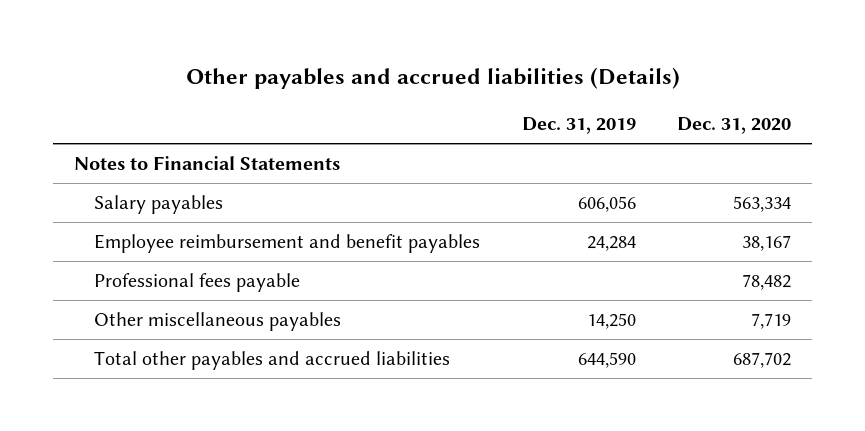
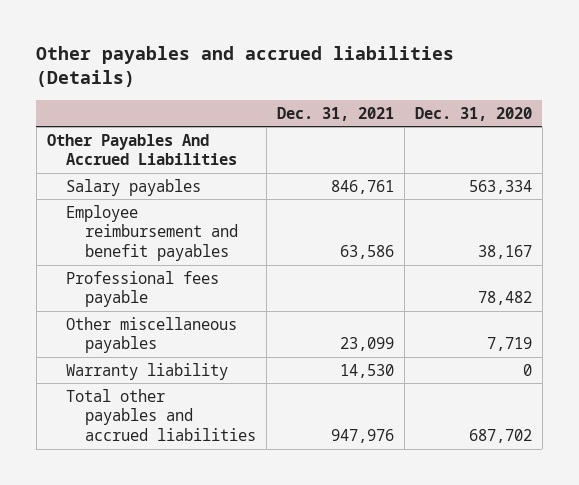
- | Dec. 31, 2019 | Dec. 31, 2020
+ | Dec. 31, 2021 | Dec. 31, 2020
- Notes to Financial Statements
+ Other Payables And Accrued Liabilities
+ Warranty liability | 14,530 | 0

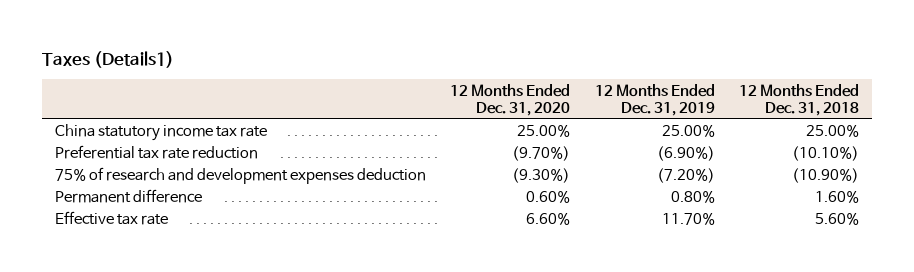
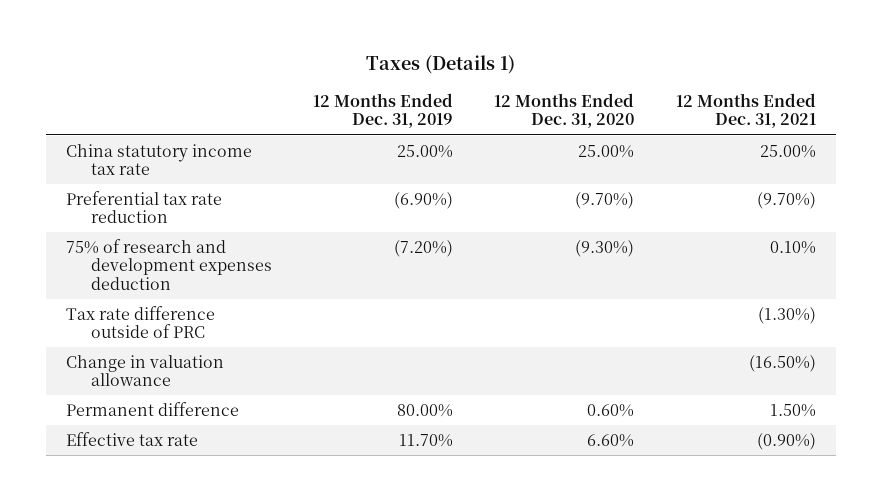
- Taxes (Details1)
+ Taxes (Details 1)
- | 12 Months Ended Dec. 31, 2020 | 12 Months Ended Dec. 31, 2019 | 12 Months Ended Dec. 31, 2018
+ | 12 Months Ended Dec. 31, 2019 | 12 Months Ended Dec. 31, 2020 | 12 Months Ended Dec. 31, 2021
- Permanent difference | 0.60% | 0.80% | 1.60%
+ Tax rate difference outside of PRC | | | (1.30%)
+ Change in valuation allowance | | | (16.50%)
+ Permanent difference | 80.00% | 0.60% | 1.50%

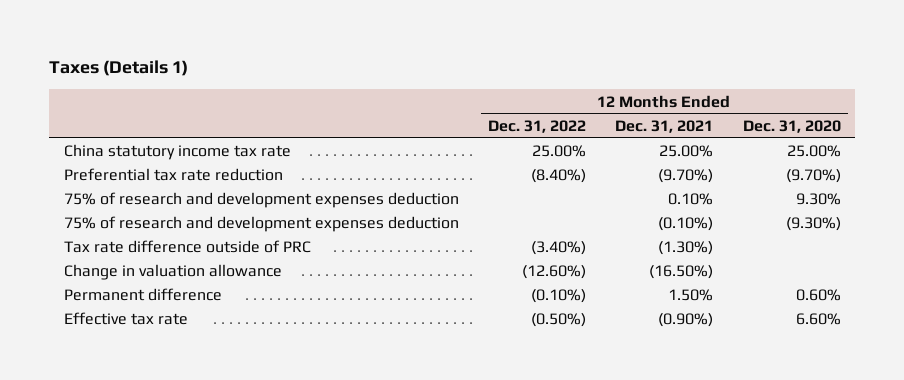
- | 12 Months Ended Dec. 31, 2019 | 12 Months Ended Dec. 31, 2020 | 12 Months Ended Dec. 31, 2021
+ | 12 Months Ended Dec. 31, 2022 | 12 Months Ended Dec. 31, 2021 | 12 Months Ended Dec. 31, 2020
- 75% of research and development expenses deduction | (7.20%) | (9.30%) | 0.10%
+ 75% of research and development expenses deduction | | 0.10% | 9.30%
+ 75% of research and development expenses deduction | | (0.10%) | (9.30%)

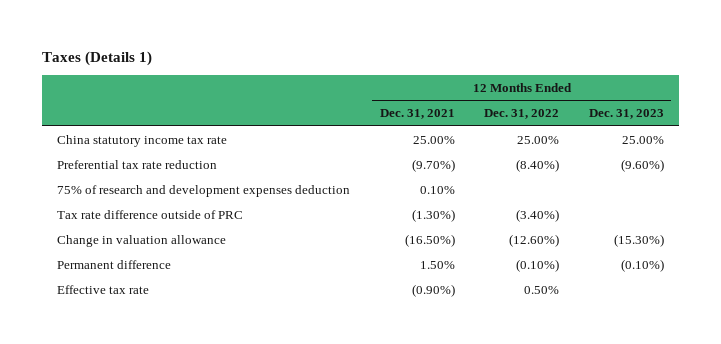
- | 12 Months Ended Dec. 31, 2022 | 12 Months Ended Dec. 31, 2021 | 12 Months Ended Dec. 31, 2020
+ | 12 Months Ended Dec. 31, 2021 | 12 Months Ended Dec. 31, 2022 | 12 Months Ended Dec. 31, 2023
- 75% of research and development expenses deduction | | (0.10%) | (9.30%)
- Effective tax rate | (0.50%) | (0.90%) | 6.60%
+ Effective tax rate | (0.90%) | 0.50% |

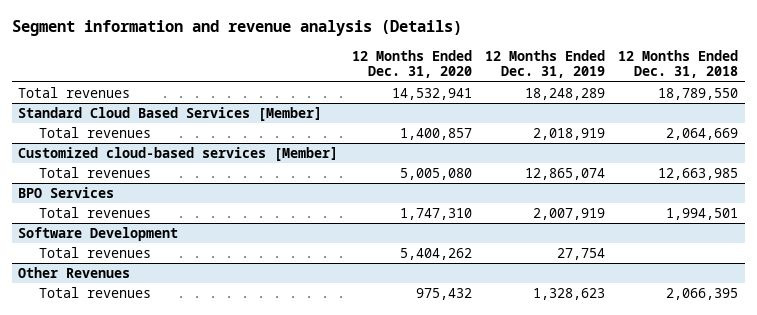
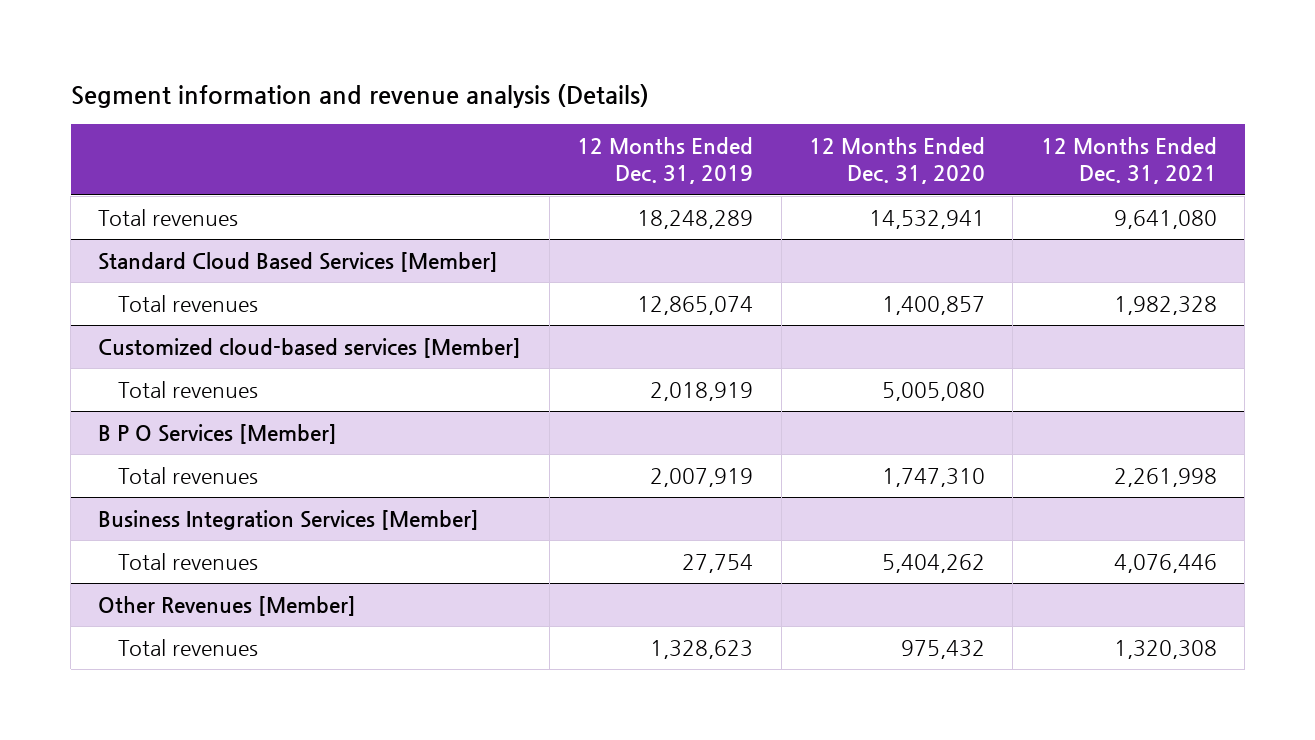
- | 12 Months Ended Dec. 31, 2020 | 12 Months Ended Dec. 31, 2019 | 12 Months Ended Dec. 31, 2018
+ | 12 Months Ended Dec. 31, 2019 | 12 Months Ended Dec. 31, 2020 | 12 Months Ended Dec. 31, 2021
@ Standard Cloud Based Services [Member]
- Total revenues | 1,400,857 | 2,018,919 | 2,064,669
+ Total revenues | 12,865,074 | 1,400,857 | 1,982,328
@ Customized cloud-based services [Member]
- Total revenues | 5,005,080 | 12,865,074 | 12,663,985
- BPO Services
@ Customized cloud-based services [Member]
+ Total revenues | 2,018,919 | 5,005,080 |
+ B P O Services [Member]
- Software Development
+ Business Integration Services [Member]
- Other Revenues
+ Other Revenues [Member]

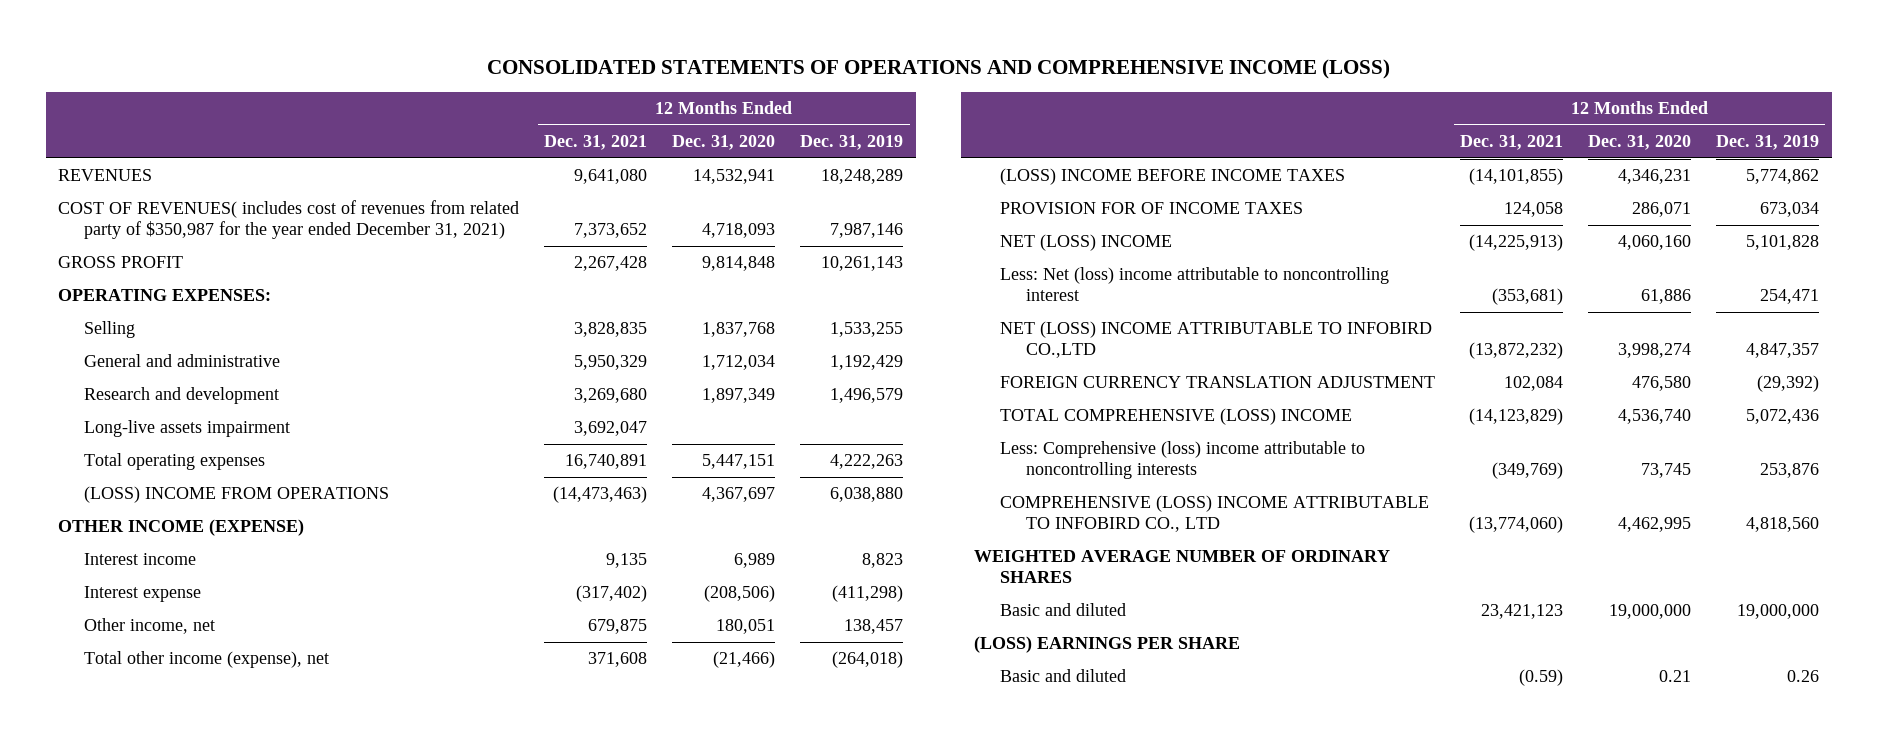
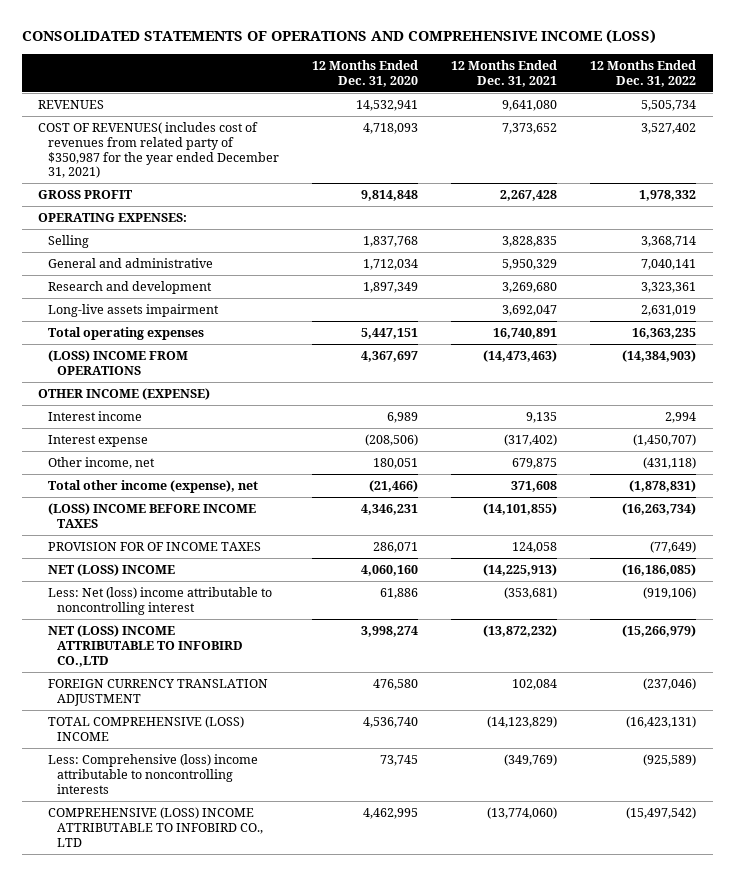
- | 12 Months Ended Dec. 31, 2021 | 12 Months Ended Dec. 31, 2020 | 12 Months Ended Dec. 31, 2019
+ | 12 Months Ended Dec. 31, 2020 | 12 Months Ended Dec. 31, 2021 | 12 Months Ended Dec. 31, 2022
- WEIGHTED AVERAGE NUMBER OF ORDINARY SHARES
- Basic and diluted | 23,421,123 | 19,000,000 | 19,000,000
- (LOSS) EARNINGS PER SHARE
- Basic and diluted | (0.59) | 0.21 | 0.26

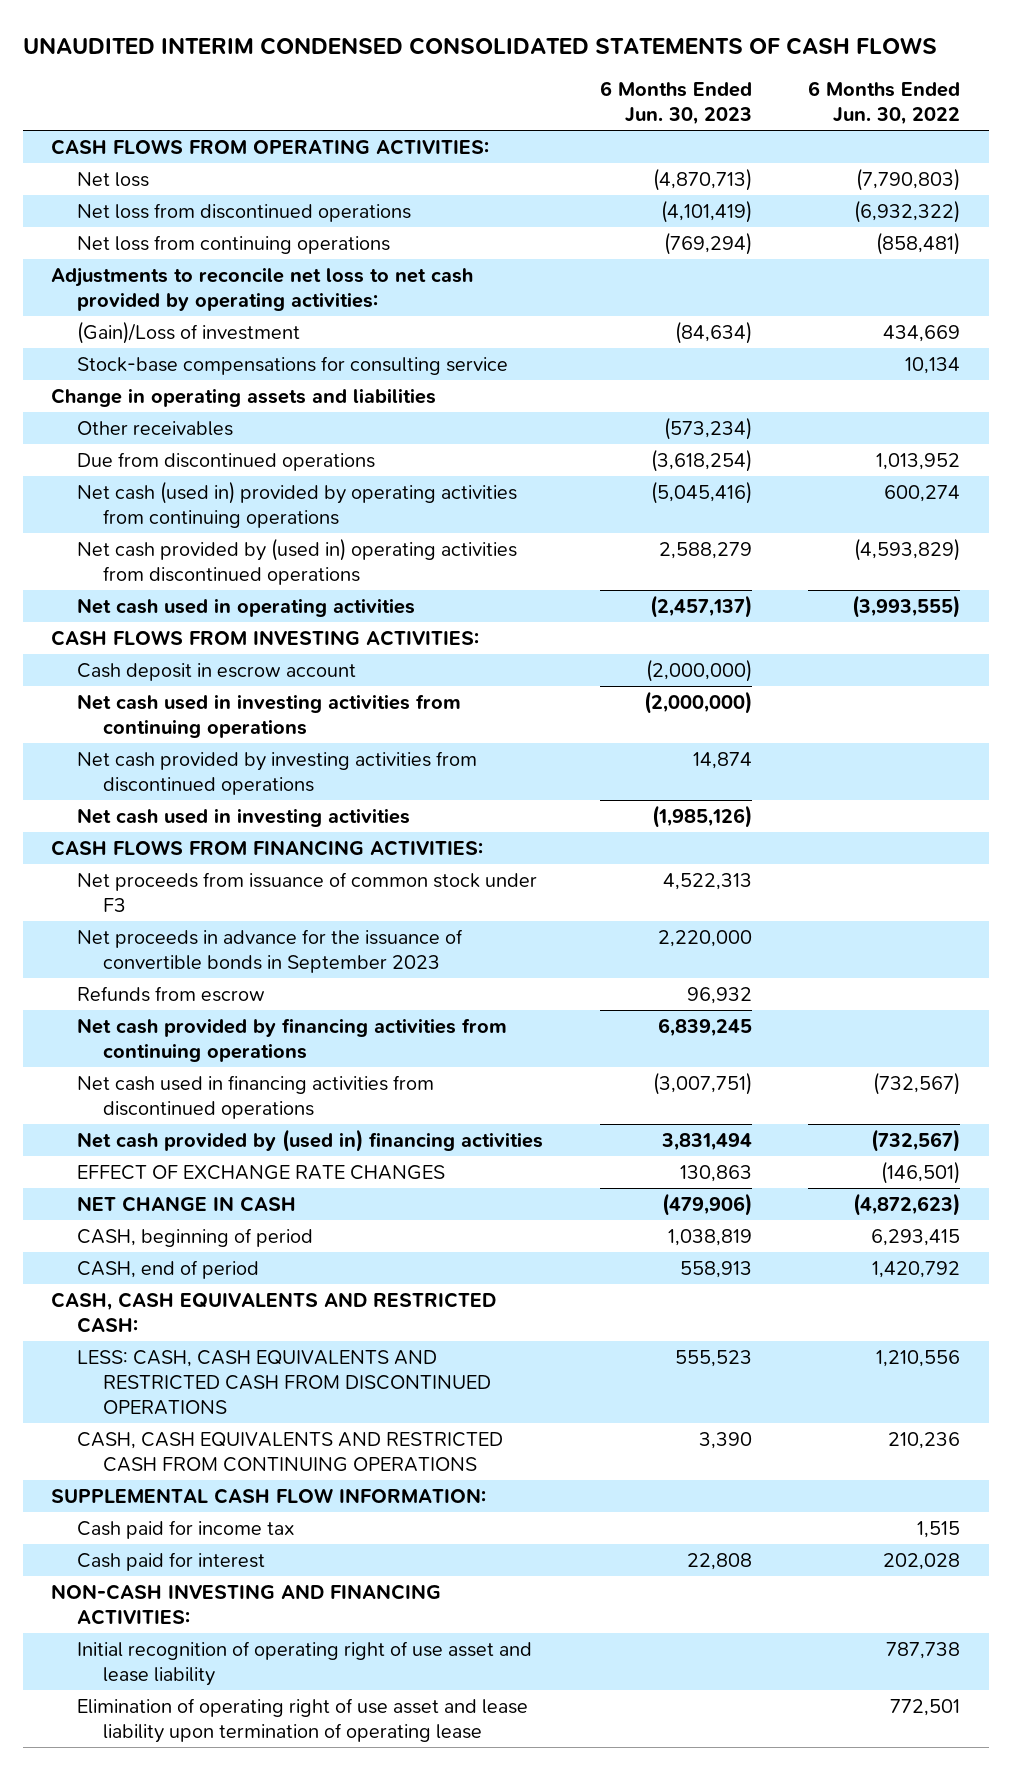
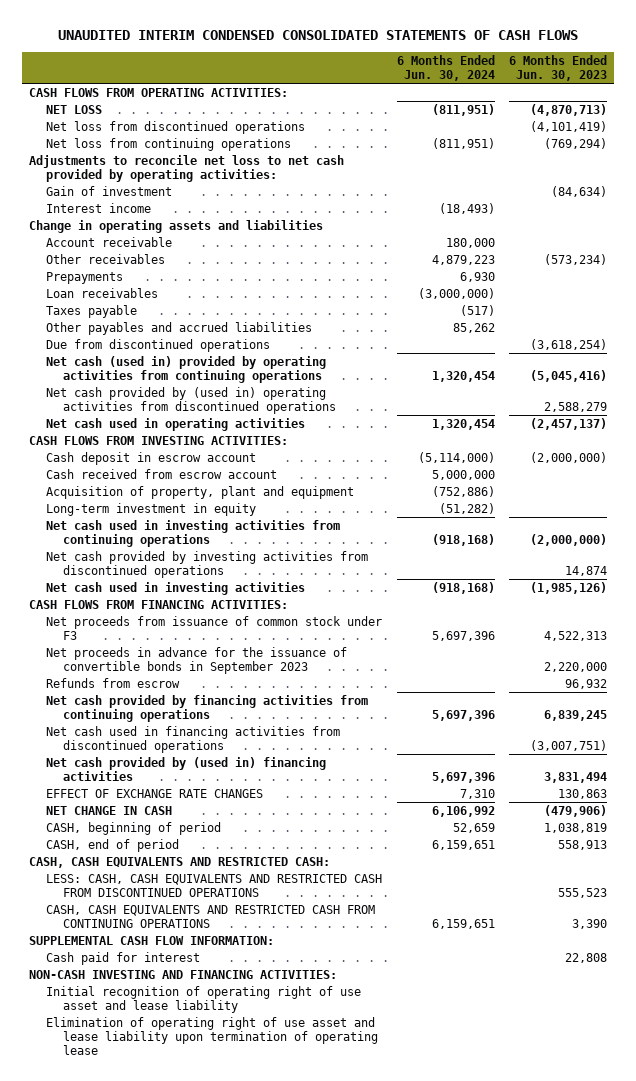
- | 6 Months Ended Jun. 30, 2023 | 6 Months Ended Jun. 30, 2022
+ | 6 Months Ended Jun. 30, 2024 | 6 Months Ended Jun. 30, 2023
- Net loss | (4,870,713) | (7,790,803)
+ NET LOSS | (811,951) | (4,870,713)
- (Gain)/Loss of investment | (84,634) | 434,669
- Stock-base compensations for consulting service | | 10,134
+ Gain of investment | | (84,634)
+ Interest income | (18,493) |
+ Account receivable | 180,000 |
+ Prepayments | 6,930 |
+ Loan receivables | (3,000,000) |
+ Taxes payable | (517) |
+ Other payables and accrued liabilities | 85,262 |
+ Cash received from escrow account | 5,000,000 |
+ Acquisition of property, plant and equipment | (752,886) |
+ Long-term investment in equity | (51,282) |
- Cash paid for income tax | | 1,515

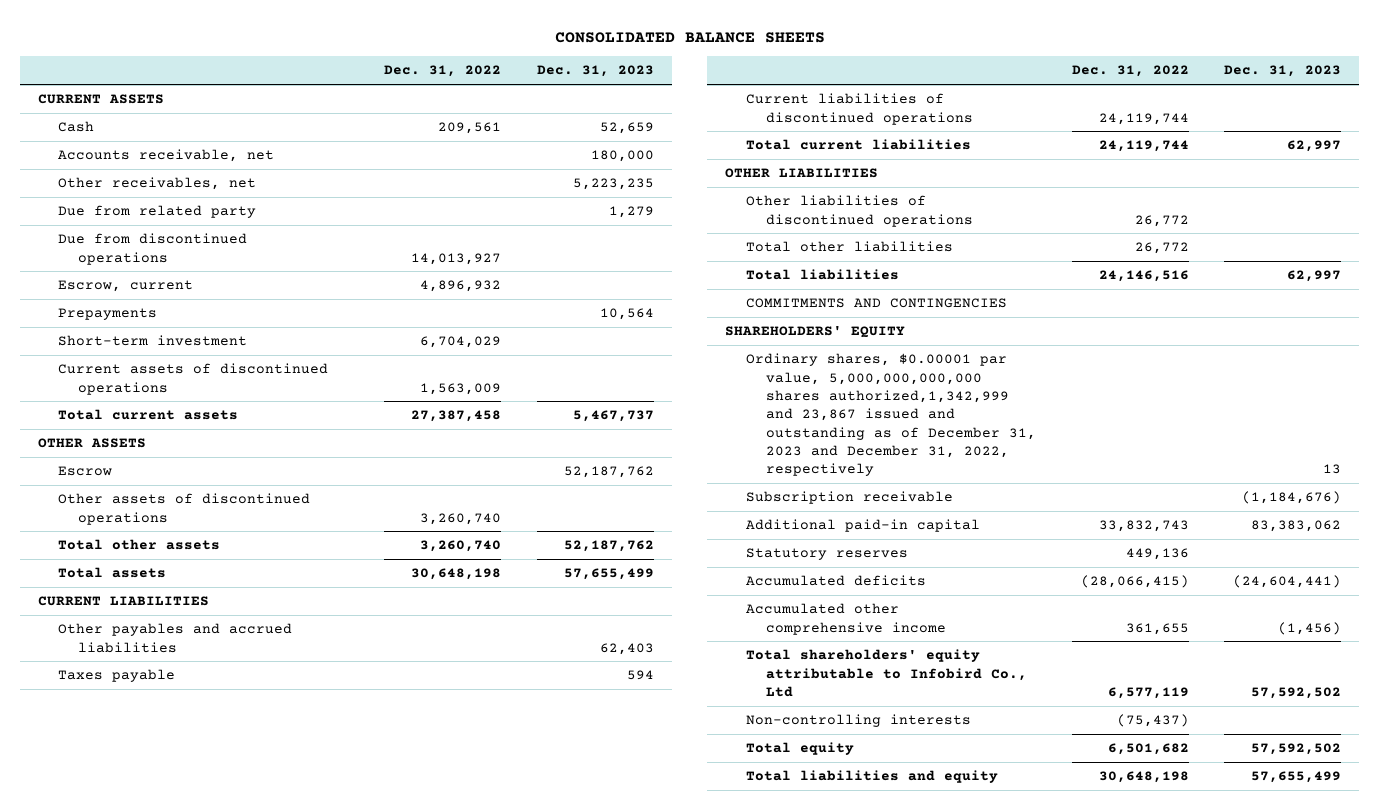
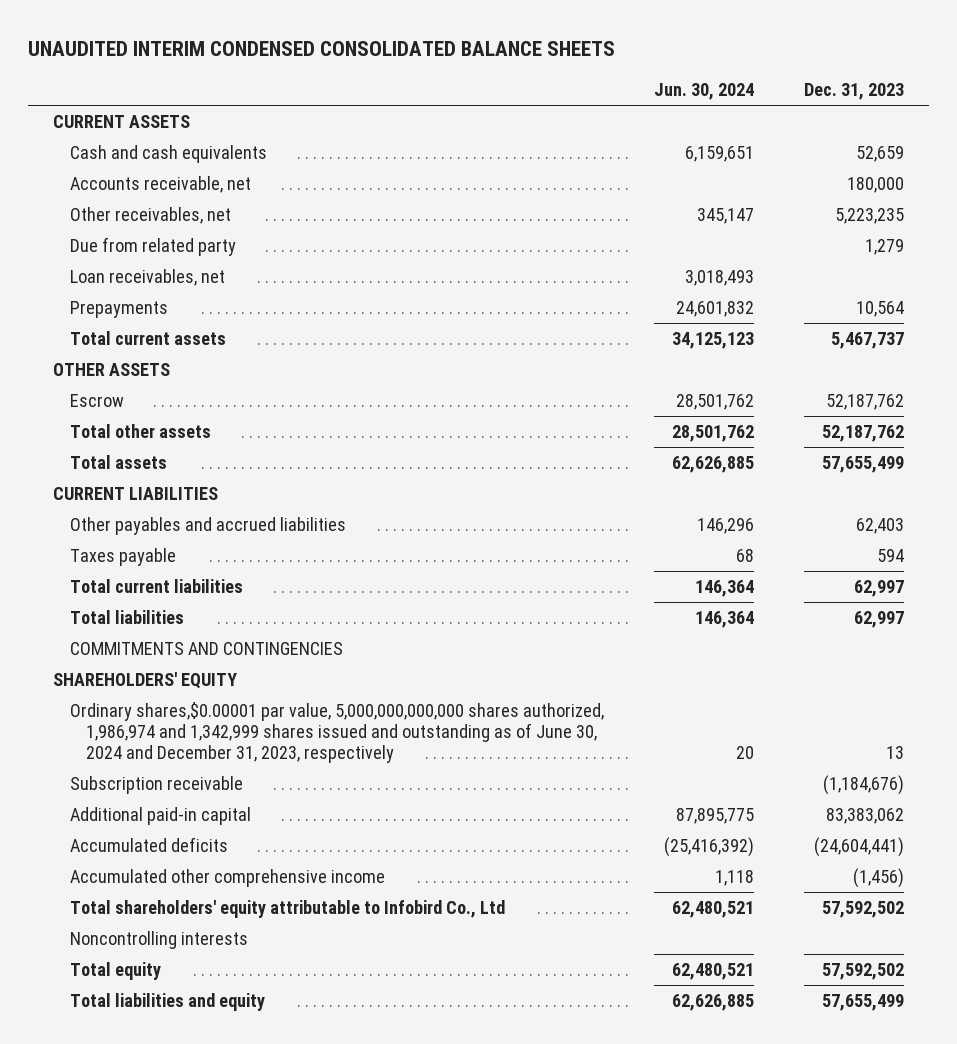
- CONSOLIDATED BALANCE SHEETS
+ UNAUDITED INTERIM CONDENSED CONSOLIDATED BALANCE SHEETS
- | Dec. 31, 2022 | Dec. 31, 2023
+ | Jun. 30, 2024 | Dec. 31, 2023
- Cash | 209,561 | 52,659
+ Cash and cash equivalents | 6,159,651 | 52,659
- Due from discontinued operations | 14,013,927 |
- Escrow, current | 4,896,932 |
+ Loan receivables, net | 3,018,493 |
- Short-term investment | 6,704,029 |
- Current assets of discontinued operations | 1,563,009 |
- Other assets of discontinued operations | 3,260,740 |
- Current liabilities of discontinued operations | 24,119,744 |
- OTHER LIABILITIES
- Other liabilities of discontinued operations | 26,772 |
- Total other liabilities | 26,772 |
- Ordinary shares, $0.00001 par value, 5,000,000,000,000 shares authorized,1,342,999 and 23,867 issued and outstanding as of December 31, 2023 and December 31, 2022, respectively | | 13
+ Ordinary shares,$0.00001 par value, 5,000,000,000,000 shares authorized, 1,986,974 and 1,342,999 shares issued and outstanding as of June 30, 2024 and December 31, 2023, respectively | 20 | 13
- Statutory reserves | 449,136 |
- Non-controlling interests | (75,437) |
+ Noncontrolling interests

